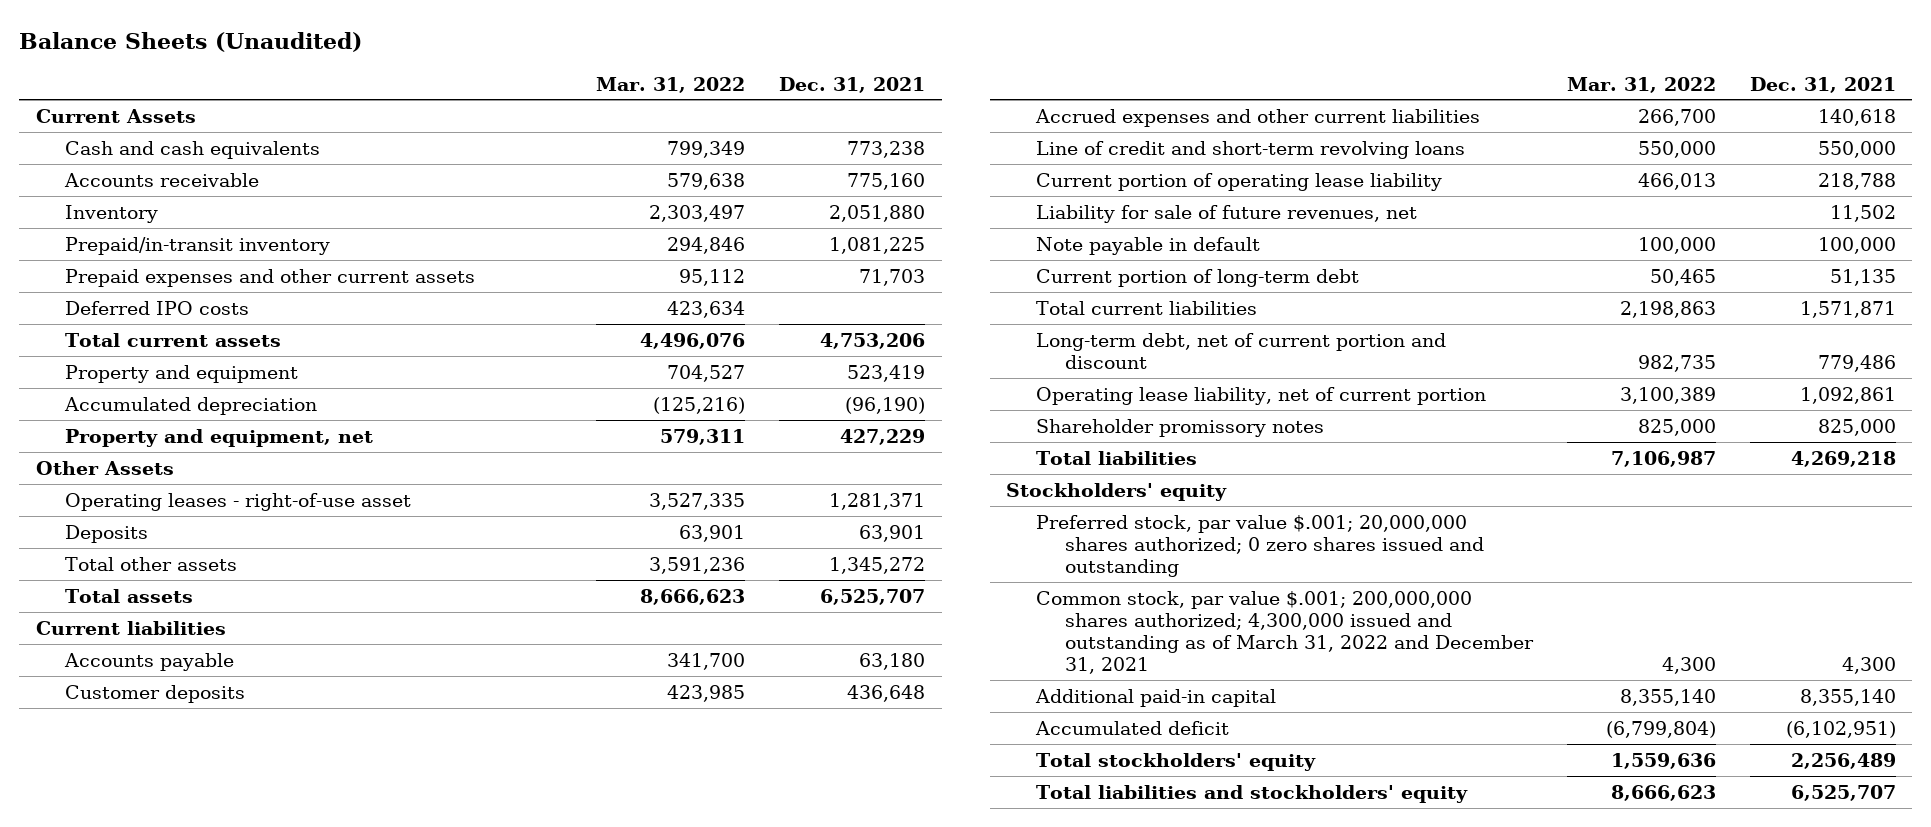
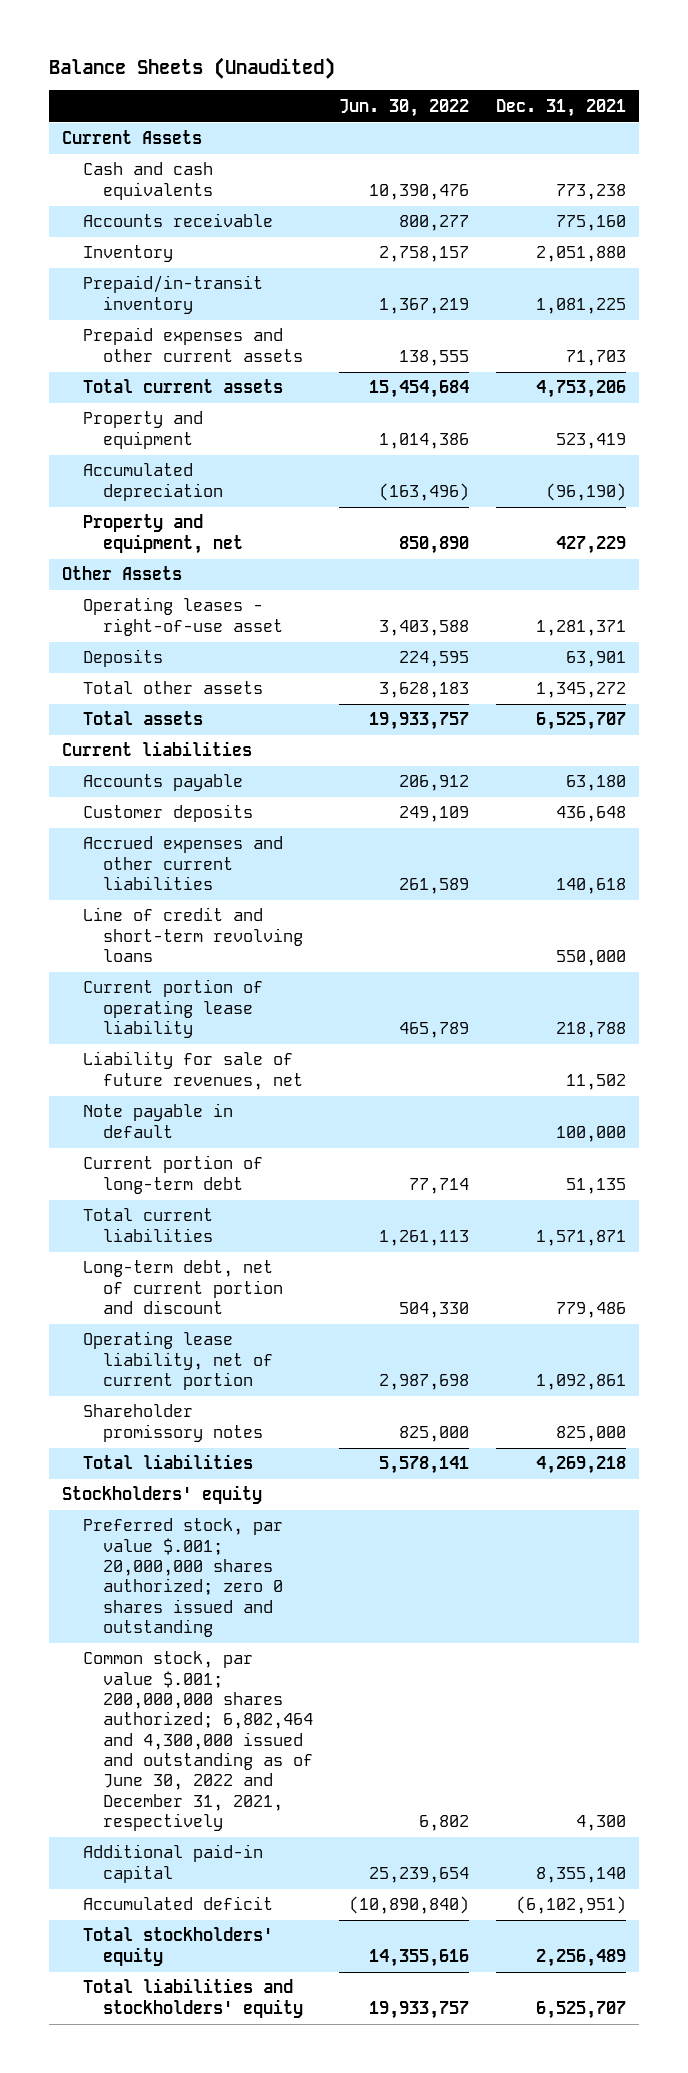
- | Mar. 31, 2022 | Dec. 31, 2021
+ | Jun. 30, 2022 | Dec. 31, 2021
- Deferred IPO costs | 423,634 |
- Preferred stock, par value $.001; 20,000,000 shares authorized; 0 zero shares issued and outstanding
- Common stock, par value $.001; 200,000,000 shares authorized; 4,300,000 issued and outstanding as of March 31, 2022 and December 31, 2021 | 4,300 | 4,300
+ Preferred stock, par value $.001; 20,000,000 shares authorized; zero 0 shares issued and outstanding
+ Common stock, par value $.001; 200,000,000 shares authorized; 6,802,464 and 4,300,000 issued and outstanding as of June 30, 2022 and December 31, 2021, respectively | 6,802 | 4,300

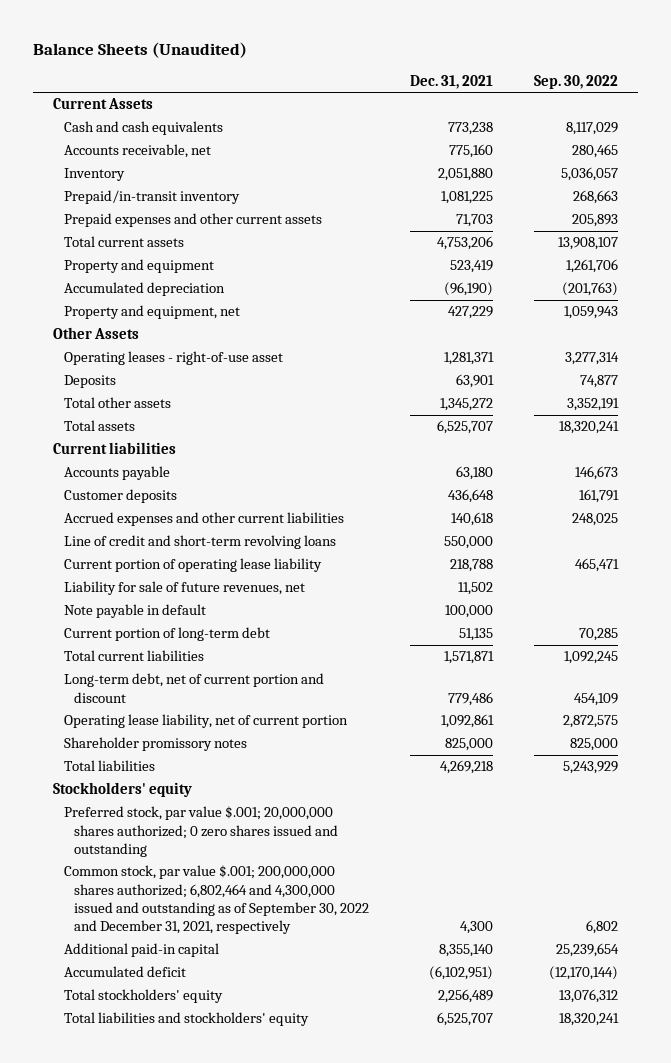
- | Jun. 30, 2022 | Dec. 31, 2021
+ | Dec. 31, 2021 | Sep. 30, 2022
- Accounts receivable | 800,277 | 775,160
+ Accounts receivable, net | 775,160 | 280,465
- Preferred stock, par value $.001; 20,000,000 shares authorized; zero 0 shares issued and outstanding
- Common stock, par value $.001; 200,000,000 shares authorized; 6,802,464 and 4,300,000 issued and outstanding as of June 30, 2022 and December 31, 2021, respectively | 6,802 | 4,300
+ Preferred stock, par value $.001; 20,000,000 shares authorized; 0 zero shares issued and outstanding
+ Common stock, par value $.001; 200,000,000 shares authorized; 6,802,464 and 4,300,000 issued and outstanding as of September 30, 2022 and December 31, 2021, respectively | 4,300 | 6,802

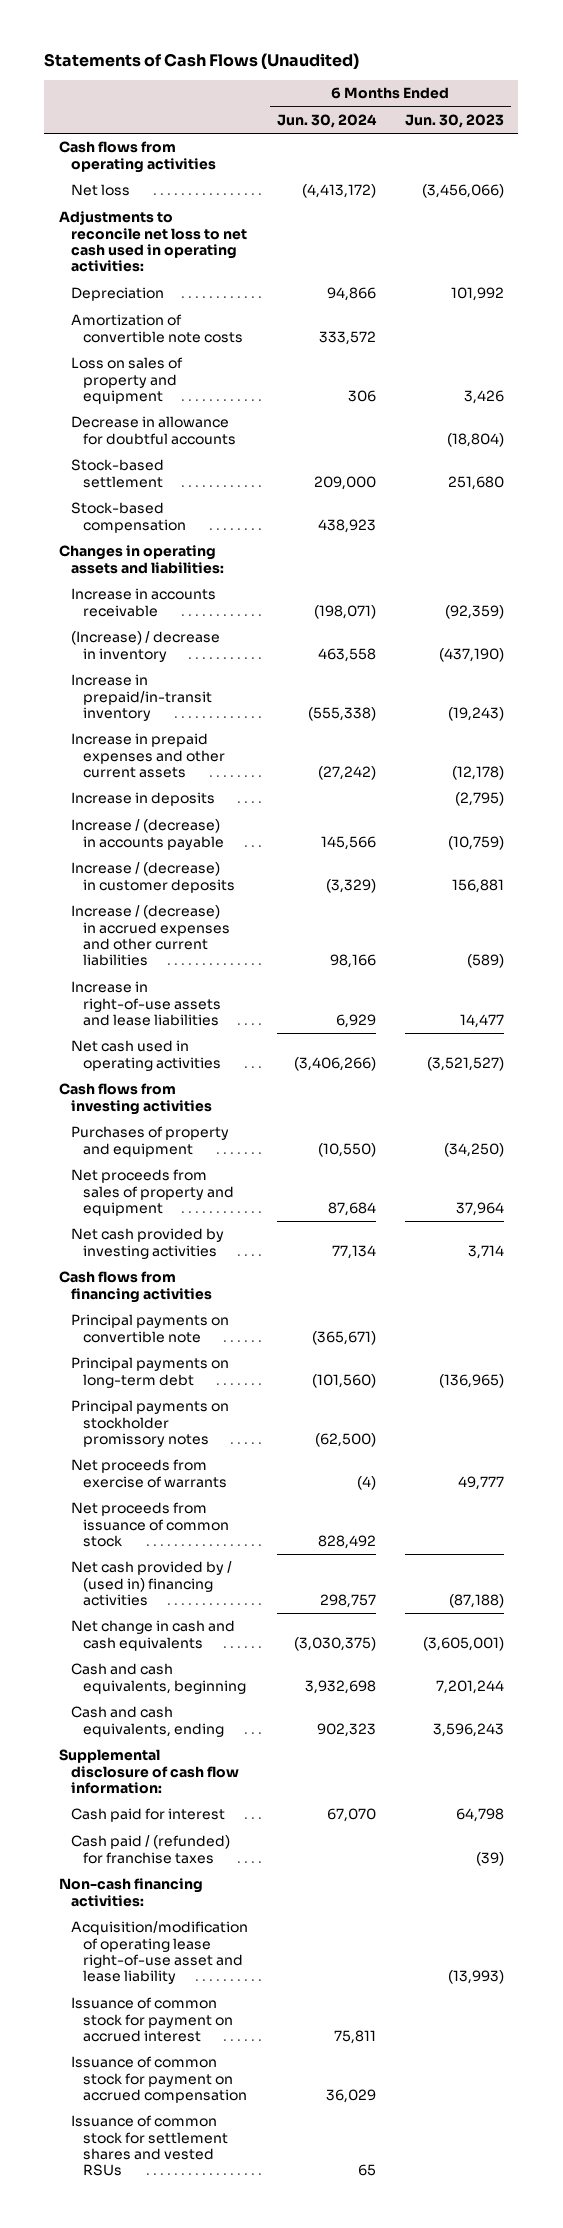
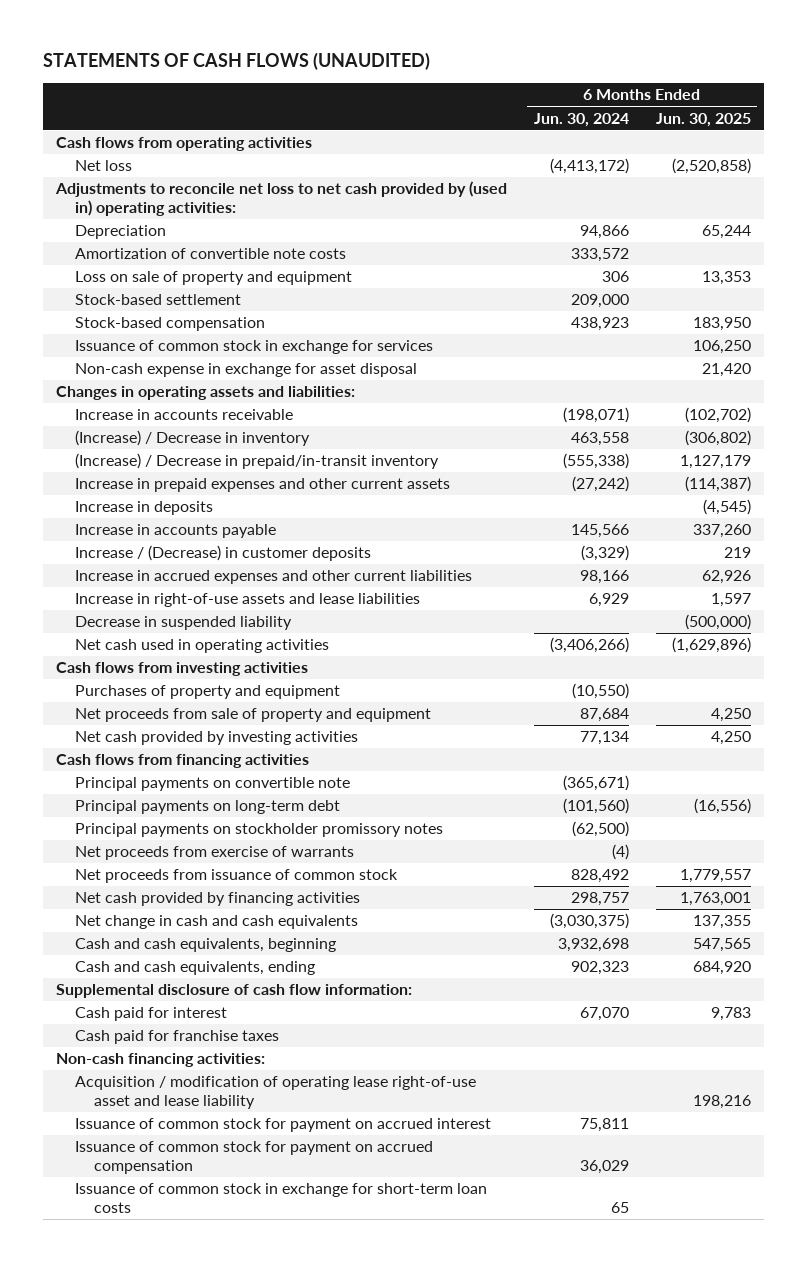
- Statements of Cash Flows (Unaudited)
+ STATEMENTS OF CASH FLOWS (UNAUDITED)
- | 6 Months Ended Jun. 30, 2024 | 6 Months Ended Jun. 30, 2023
+ | 6 Months Ended Jun. 30, 2024 | 6 Months Ended Jun. 30, 2025
- Adjustments to reconcile net loss to net cash used in operating activities:
+ Adjustments to reconcile net loss to net cash provided by (used in) operating activities:
- Loss on sales of property and equipment | 306 | 3,426
- Decrease in allowance for doubtful accounts | | (18,804)
+ Loss on sale of property and equipment | 306 | 13,353
+ Issuance of common stock in exchange for services | | 106,250
+ Non-cash expense in exchange for asset disposal | | 21,420
- (Increase) / decrease in inventory | 463,558 | (437,190)
- Increase in prepaid/in-transit inventory | (555,338) | (19,243)
+ (Increase) / Decrease in inventory | 463,558 | (306,802)
+ (Increase) / Decrease in prepaid/in-transit inventory | (555,338) | 1,127,179
- Increase / (decrease) in accounts payable | 145,566 | (10,759)
- Increase / (decrease) in customer deposits | (3,329) | 156,881
- Increase / (decrease) in accrued expenses and other current liabilities | 98,166 | (589)
+ Increase in accounts payable | 145,566 | 337,260
+ Increase / (Decrease) in customer deposits | (3,329) | 219
+ Increase in accrued expenses and other current liabilities | 98,166 | 62,926
+ Decrease in suspended liability | | (500,000)
- Net proceeds from sales of property and equipment | 87,684 | 37,964
+ Net proceeds from sale of property and equipment | 87,684 | 4,250
- Net cash provided by / (used in) financing activities | 298,757 | (87,188)
+ Net cash provided by financing activities | 298,757 | 1,763,001
- Cash paid / (refunded) for franchise taxes | | (39)
+ Cash paid for franchise taxes
- Acquisition/modification of operating lease right-of-use asset and lease liability | | (13,993)
+ Acquisition / modification of operating lease right-of-use asset and lease liability | | 198,216
- Issuance of common stock for settlement shares and vested RSUs | 65 |
+ Issuance of common stock in exchange for short-term loan costs | 65 |

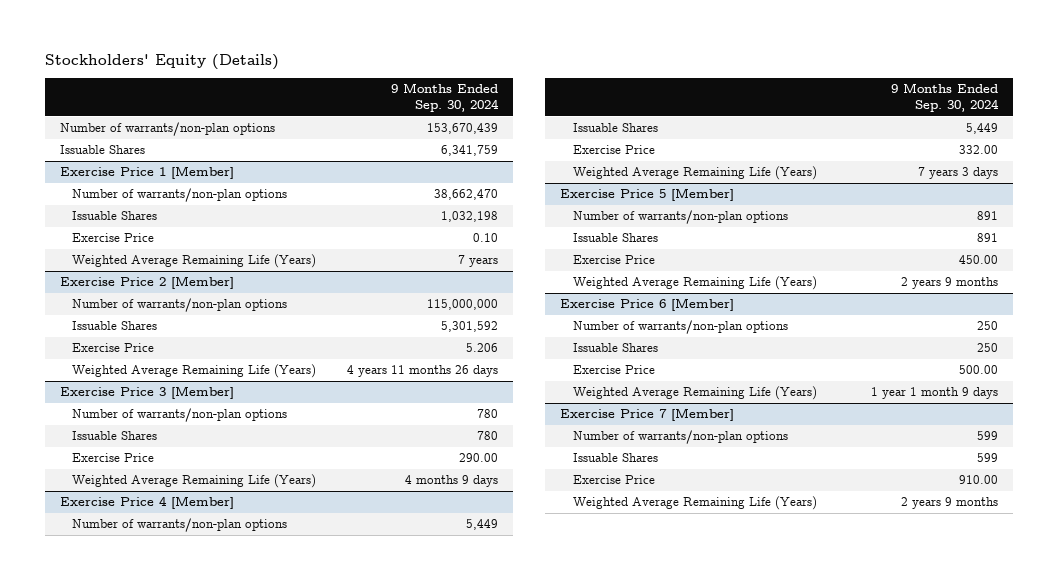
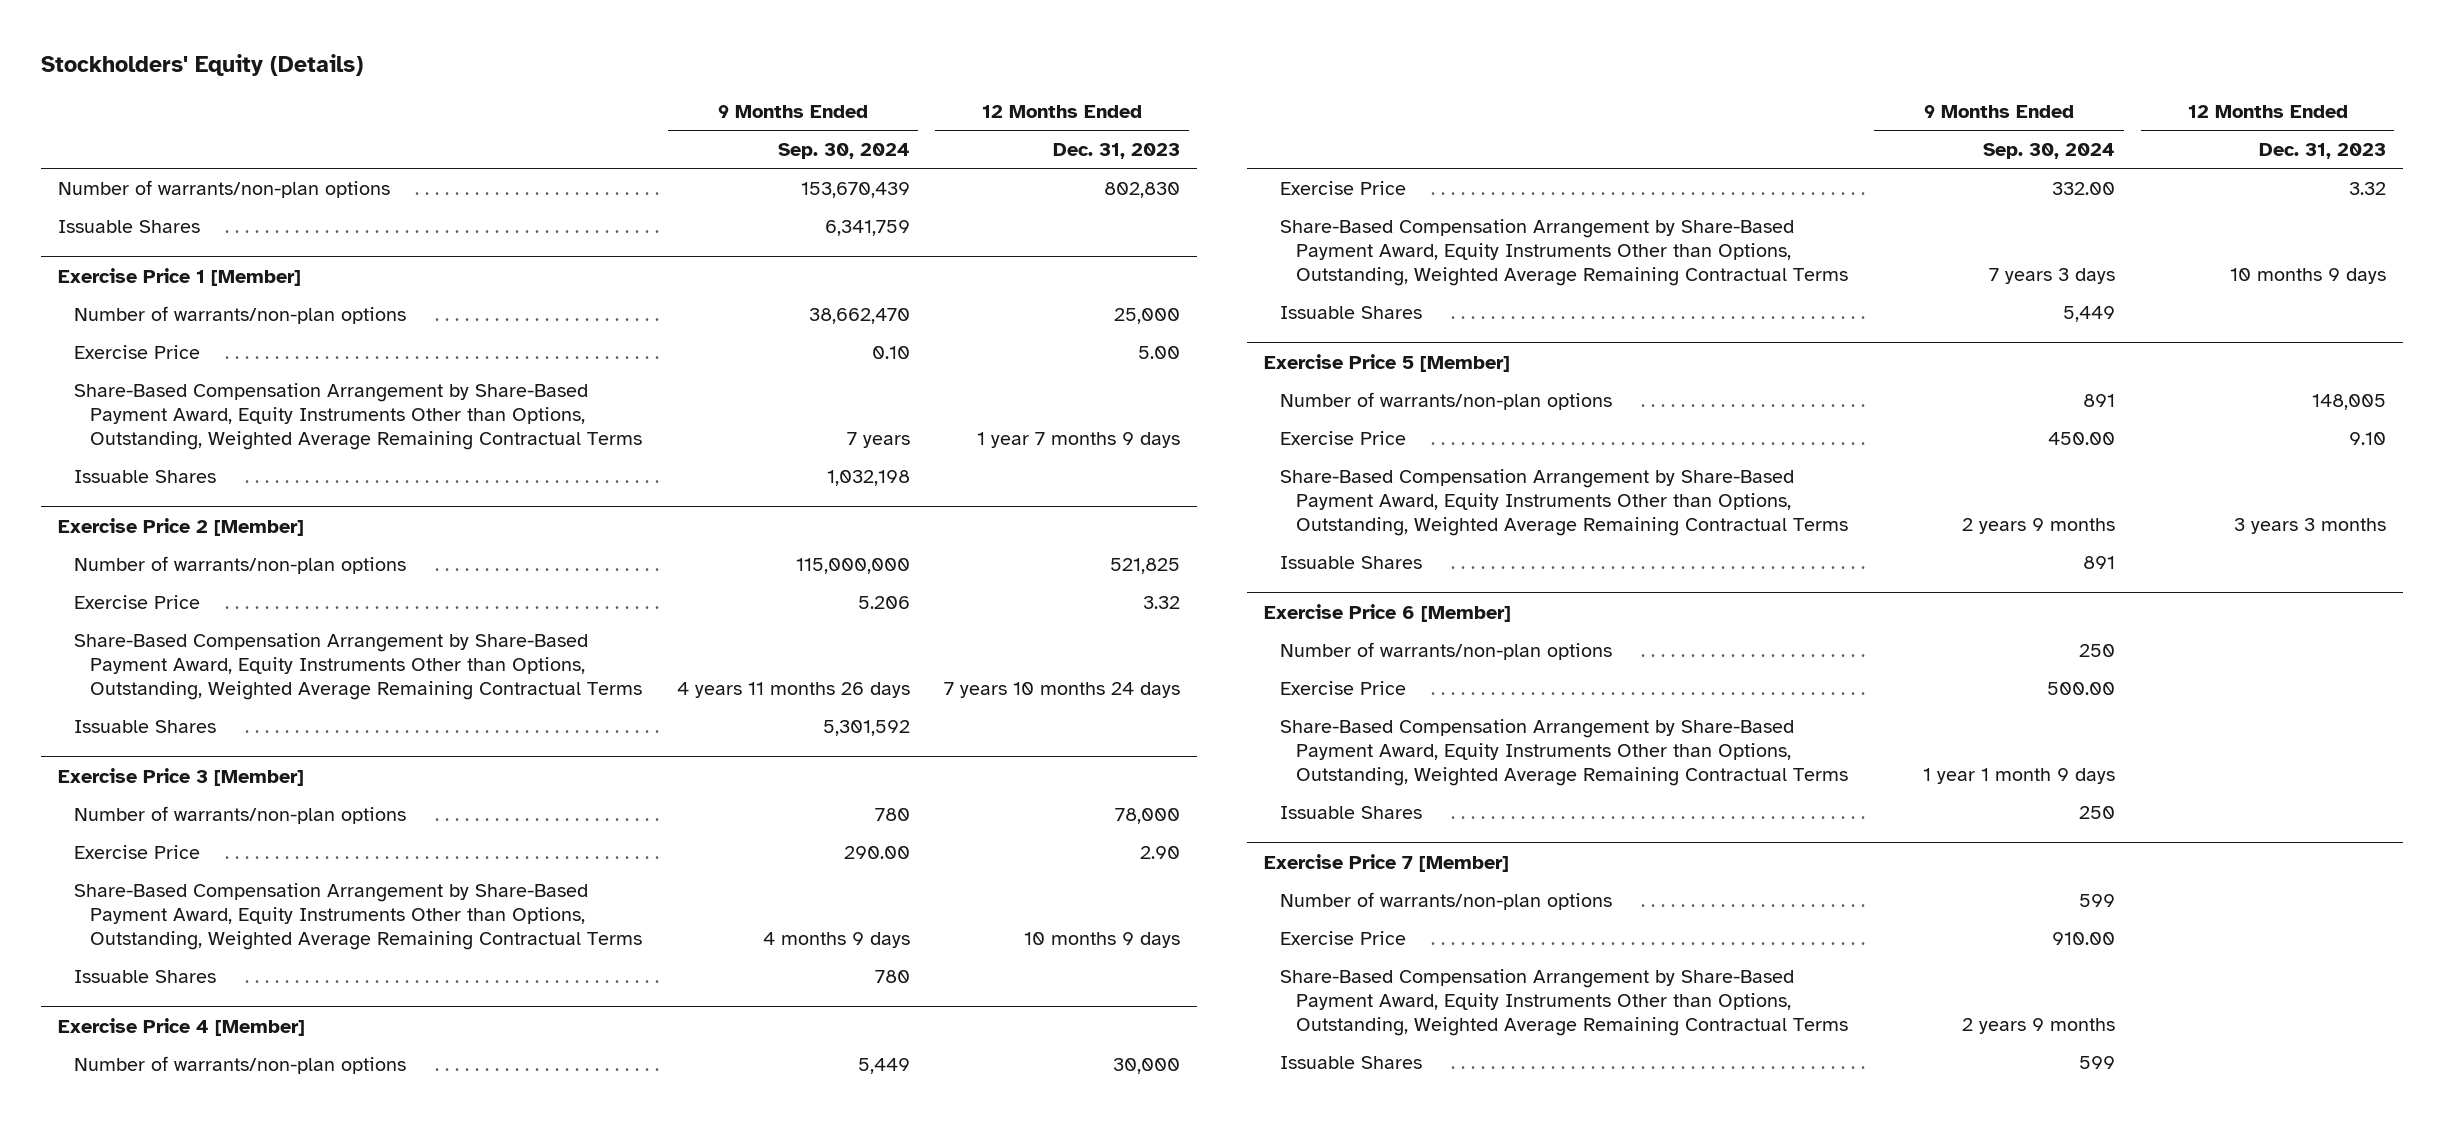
- | 9 Months Ended Sep. 30, 2024
+ | 9 Months Ended Sep. 30, 2024 | 12 Months Ended Dec. 31, 2023
@ Exercise Price 1 [Member]
- Weighted Average Remaining Life (Years) | 7 years
+ Share-Based Compensation Arrangement by Share-Based Payment Award, Equity Instruments Other than Options, Outstanding, Weighted Average Remaining Contractual Terms | 7 years | 1 year 7 months 9 days
moved down: Issuable Shares | 1,032,198 |
@ Exercise Price 2 [Member]
- Weighted Average Remaining Life (Years) | 4 years 11 months 26 days
+ Share-Based Compensation Arrangement by Share-Based Payment Award, Equity Instruments Other than Options, Outstanding, Weighted Average Remaining Contractual Terms | 4 years 11 months 26 days | 7 years 10 months 24 days
moved down: Issuable Shares | 5,301,592 |
@ Exercise Price 3 [Member]
- Weighted Average Remaining Life (Years) | 4 months 9 days
+ Share-Based Compensation Arrangement by Share-Based Payment Award, Equity Instruments Other than Options, Outstanding, Weighted Average Remaining Contractual Terms | 4 months 9 days | 10 months 9 days
moved down: Issuable Shares | 780 |
@ Exercise Price 4 [Member]
- Weighted Average Remaining Life (Years) | 7 years 3 days
+ Share-Based Compensation Arrangement by Share-Based Payment Award, Equity Instruments Other than Options, Outstanding, Weighted Average Remaining Contractual Terms | 7 years 3 days | 10 months 9 days
moved down: Issuable Shares | 5,449 |
@ Exercise Price 5 [Member]
- Weighted Average Remaining Life (Years) | 2 years 9 months
+ Share-Based Compensation Arrangement by Share-Based Payment Award, Equity Instruments Other than Options, Outstanding, Weighted Average Remaining Contractual Terms | 2 years 9 months | 3 years 3 months
moved down: Issuable Shares | 891 |
@ Exercise Price 6 [Member]
- Weighted Average Remaining Life (Years) | 1 year 1 month 9 days
+ Share-Based Compensation Arrangement by Share-Based Payment Award, Equity Instruments Other than Options, Outstanding, Weighted Average Remaining Contractual Terms | 1 year 1 month 9 days |
moved down: Issuable Shares | 250 |
@ Exercise Price 7 [Member]
- Weighted Average Remaining Life (Years) | 2 years 9 months
+ Share-Based Compensation Arrangement by Share-Based Payment Award, Equity Instruments Other than Options, Outstanding, Weighted Average Remaining Contractual Terms | 2 years 9 months |
moved down: Issuable Shares | 599 |

